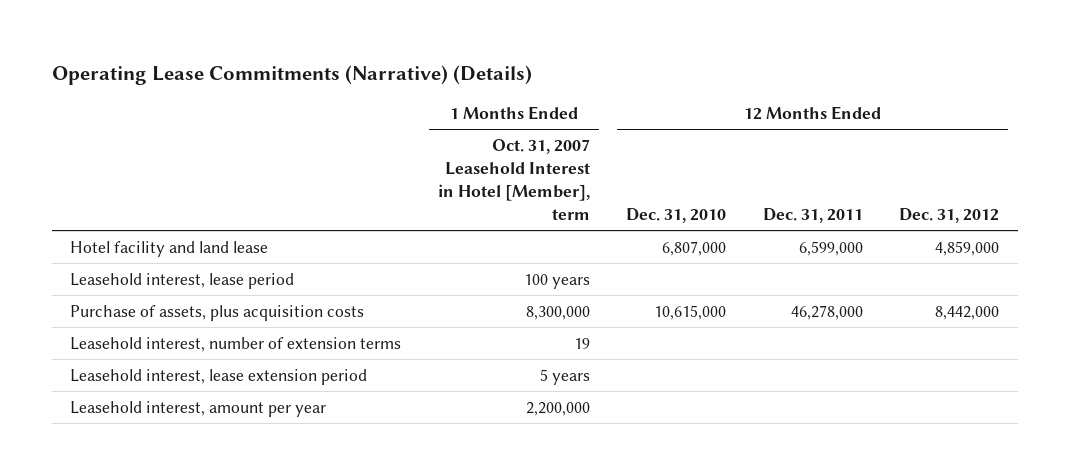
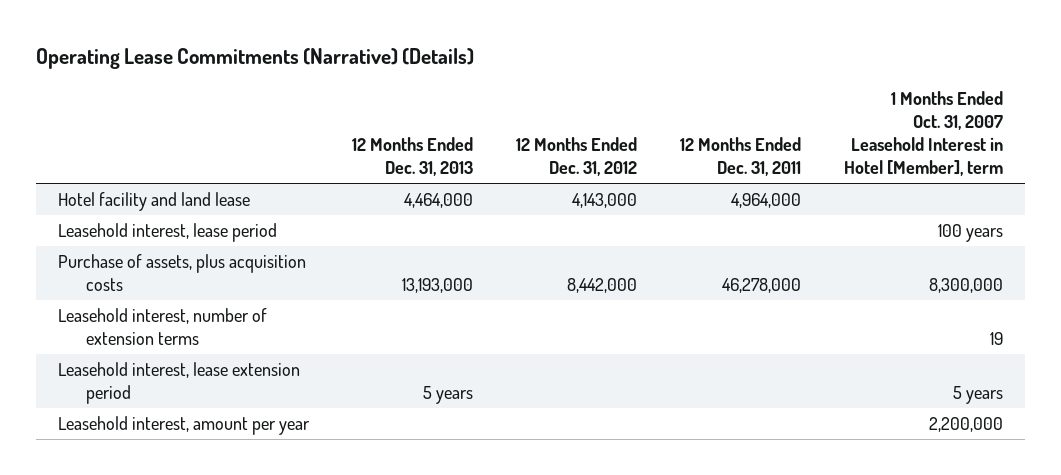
- | 1 Months Ended Oct. 31, 2007 Leasehold Interest in Hotel [Member], term | 12 Months Ended Dec. 31, 2010 | 12 Months Ended Dec. 31, 2011 | 12 Months Ended Dec. 31, 2012
+ | 12 Months Ended Dec. 31, 2013 | 12 Months Ended Dec. 31, 2012 | 12 Months Ended Dec. 31, 2011 | 1 Months Ended Oct. 31, 2007 Leasehold Interest in Hotel [Member], term
- Hotel facility and land lease | | 6,807,000 | 6,599,000 | 4,859,000
+ Hotel facility and land lease | 4,464,000 | 4,143,000 | 4,964,000 |

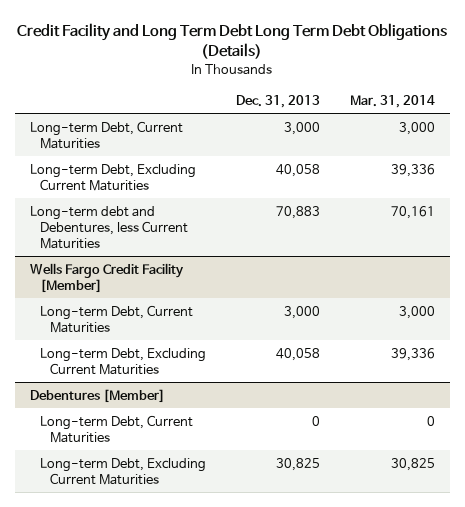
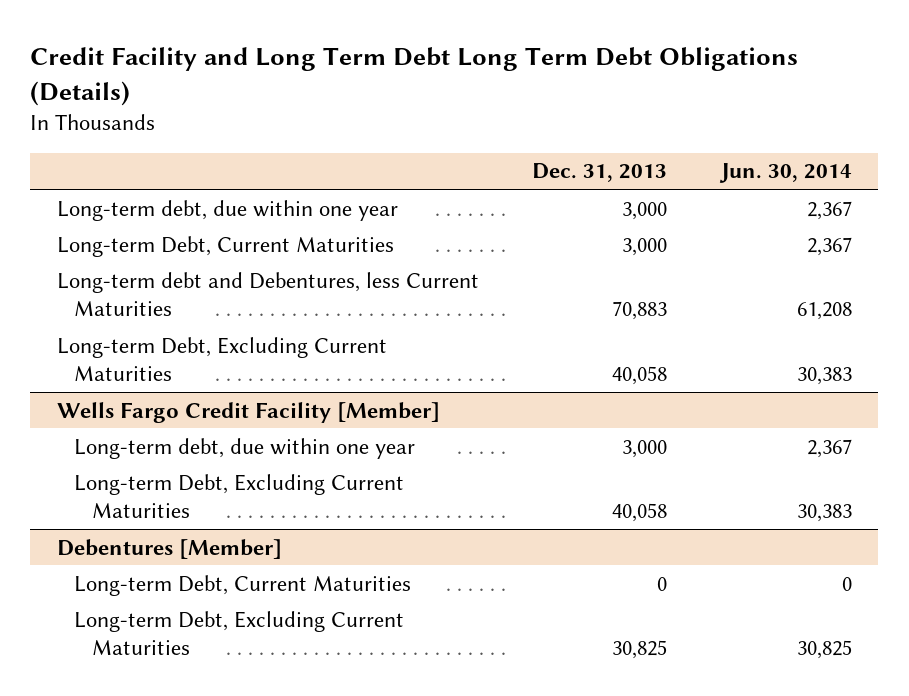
- | Dec. 31, 2013 | Mar. 31, 2014
+ | Dec. 31, 2013 | Jun. 30, 2014
+ Long-term debt, due within one year | 3,000 | 2,367
moved down: Long-term Debt, Excluding Current Maturities | 40,058 | 30,383
@ Wells Fargo Credit Facility [Member]
- Long-term Debt, Current Maturities | 3,000 | 3,000
+ Long-term debt, due within one year | 3,000 | 2,367

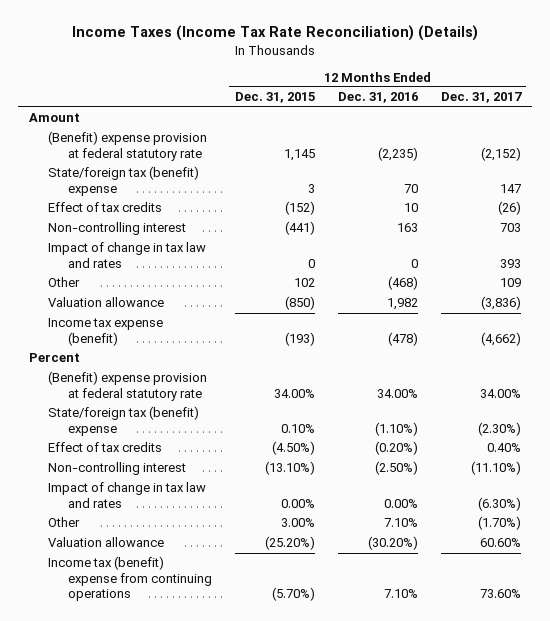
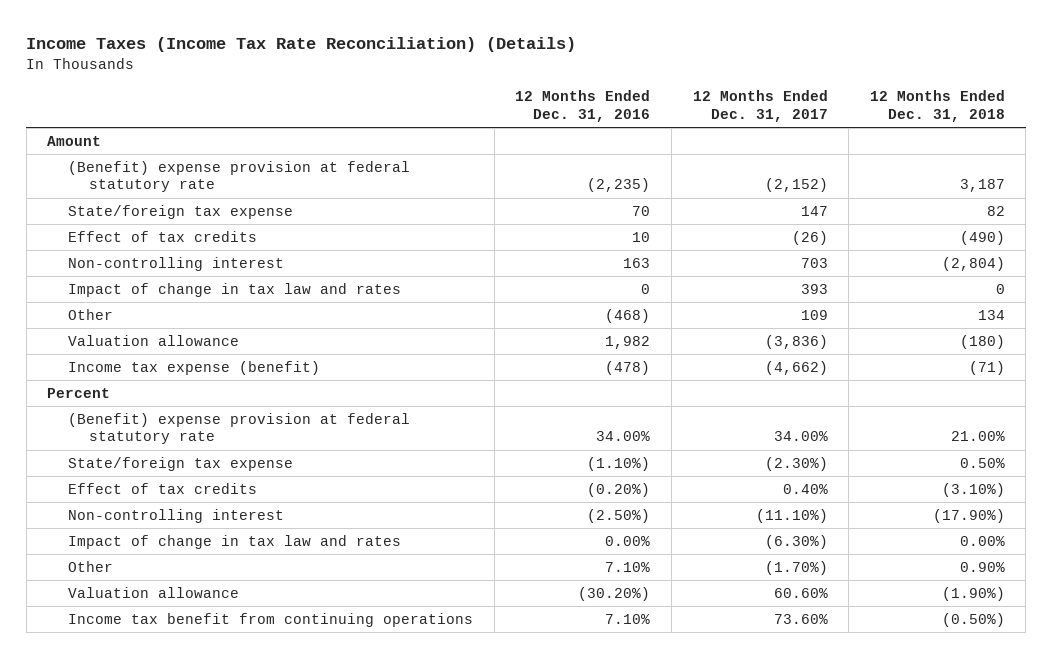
- | 12 Months Ended Dec. 31, 2015 | 12 Months Ended Dec. 31, 2016 | 12 Months Ended Dec. 31, 2017
+ | 12 Months Ended Dec. 31, 2016 | 12 Months Ended Dec. 31, 2017 | 12 Months Ended Dec. 31, 2018
- State/foreign tax (benefit) expense | 3 | 70 | 147
+ State/foreign tax expense | 70 | 147 | 82
- State/foreign tax (benefit) expense | 0.10% | (1.10%) | (2.30%)
+ State/foreign tax expense | (1.10%) | (2.30%) | 0.50%
- Income tax (benefit) expense from continuing operations | (5.70%) | 7.10% | 73.60%
+ Income tax benefit from continuing operations | 7.10% | 73.60% | (0.50%)

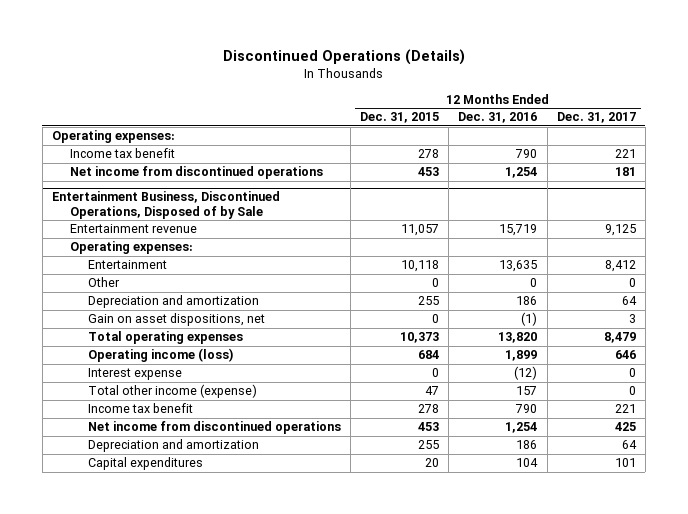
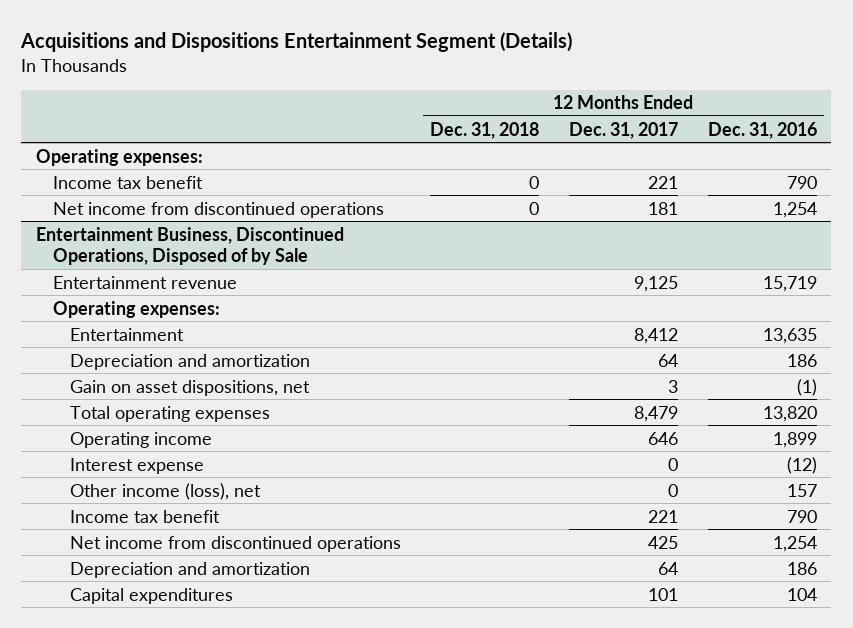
- Discontinued Operations (Details)
+ Acquisitions and Dispositions Entertainment Segment (Details)
- | 12 Months Ended Dec. 31, 2015 | 12 Months Ended Dec. 31, 2016 | 12 Months Ended Dec. 31, 2017
+ | 12 Months Ended Dec. 31, 2018 | 12 Months Ended Dec. 31, 2017 | 12 Months Ended Dec. 31, 2016
@ Entertainment Business, Discontinued Operations, Disposed of by Sale
- Other | 0 | 0 | 0
- Operating income (loss) | 684 | 1,899 | 646
+ Operating income | | 646 | 1,899
- Total other income (expense) | 47 | 157 | 0
+ Other income (loss), net | | 0 | 157

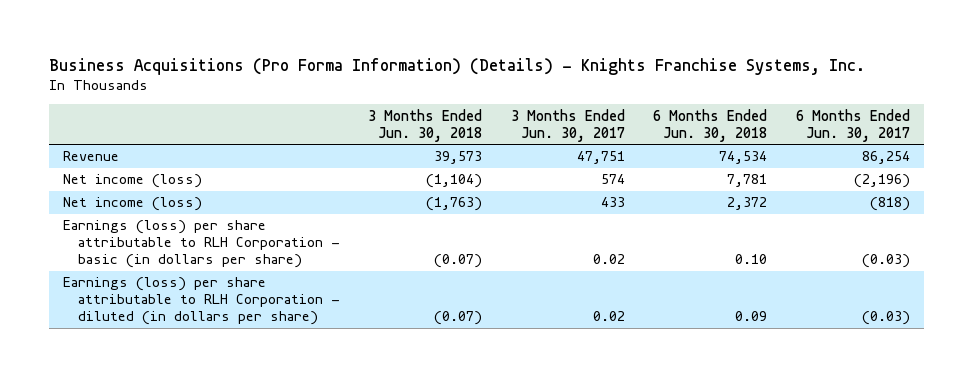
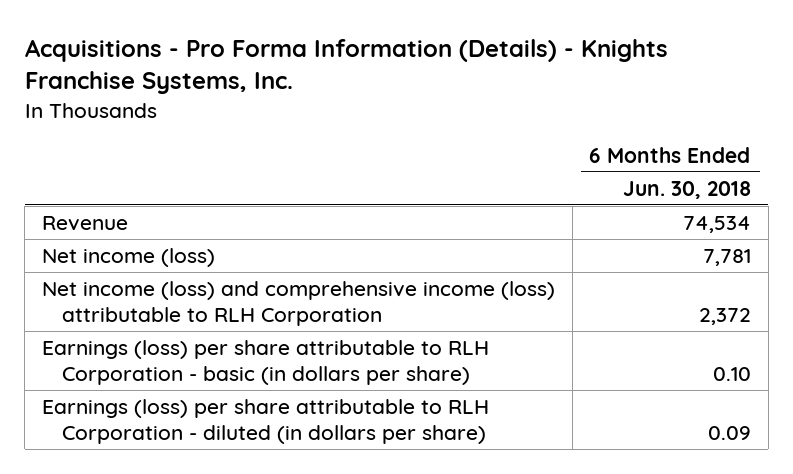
- Business Acquisitions (Pro Forma Information) (Details) - Knights Franchise Systems, Inc.
+ Acquisitions - Pro Forma Information (Details) - Knights Franchise Systems, Inc.
- | 3 Months Ended Jun. 30, 2018 | 3 Months Ended Jun. 30, 2017 | 6 Months Ended Jun. 30, 2018 | 6 Months Ended Jun. 30, 2017
+ | 6 Months Ended Jun. 30, 2018
- Net income (loss) | (1,763) | 433 | 2,372 | (818)
+ Net income (loss) and comprehensive income (loss) attributable to RLH Corporation | 2,372

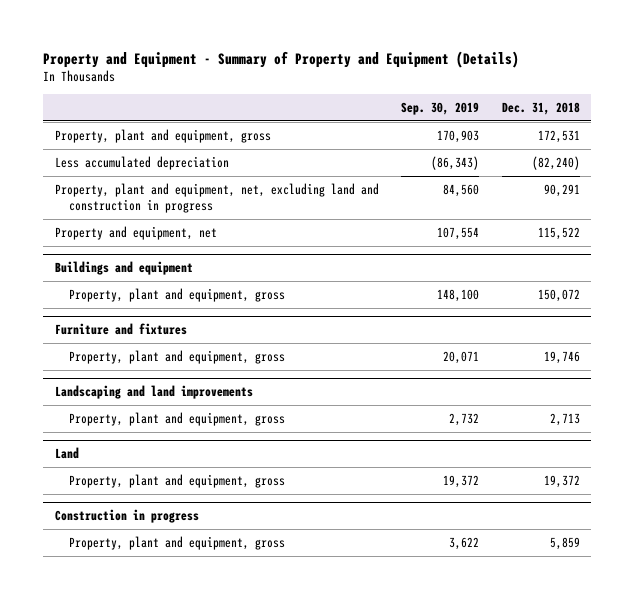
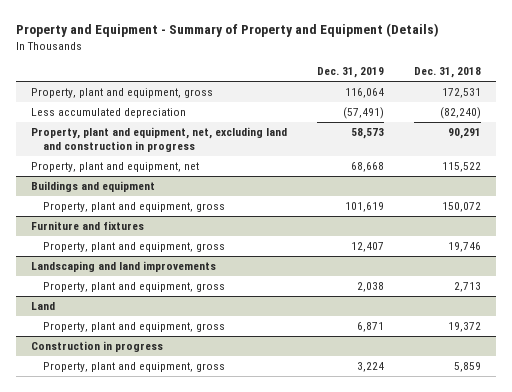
- | Sep. 30, 2019 | Dec. 31, 2018
+ | Dec. 31, 2019 | Dec. 31, 2018
- Property and equipment, net | 107,554 | 115,522
+ Property, plant and equipment, net | 68,668 | 115,522

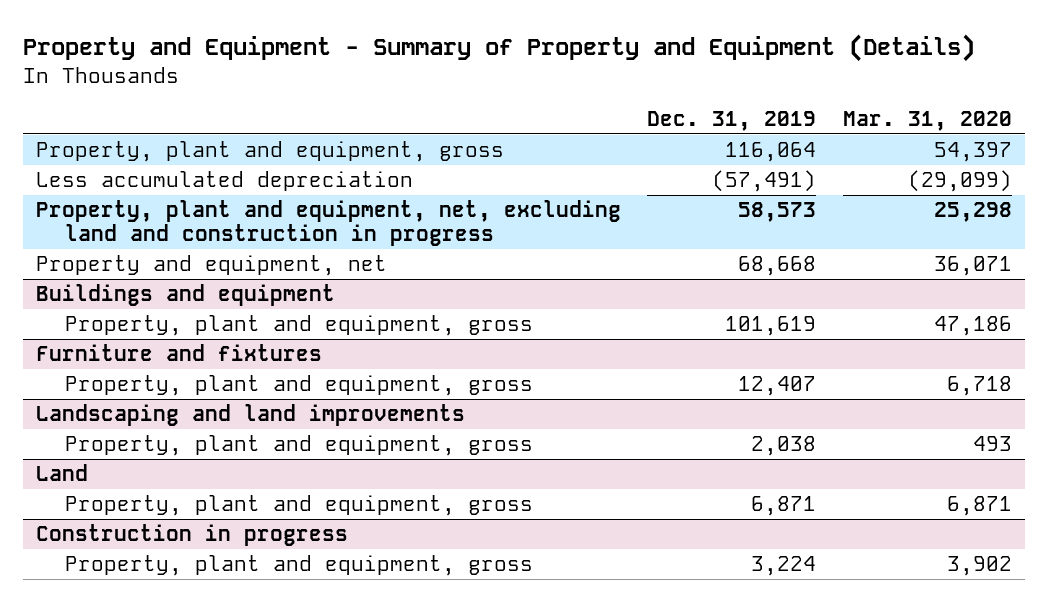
- | Dec. 31, 2019 | Dec. 31, 2018
+ | Dec. 31, 2019 | Mar. 31, 2020
- Property, plant and equipment, net | 68,668 | 115,522
+ Property and equipment, net | 68,668 | 36,071

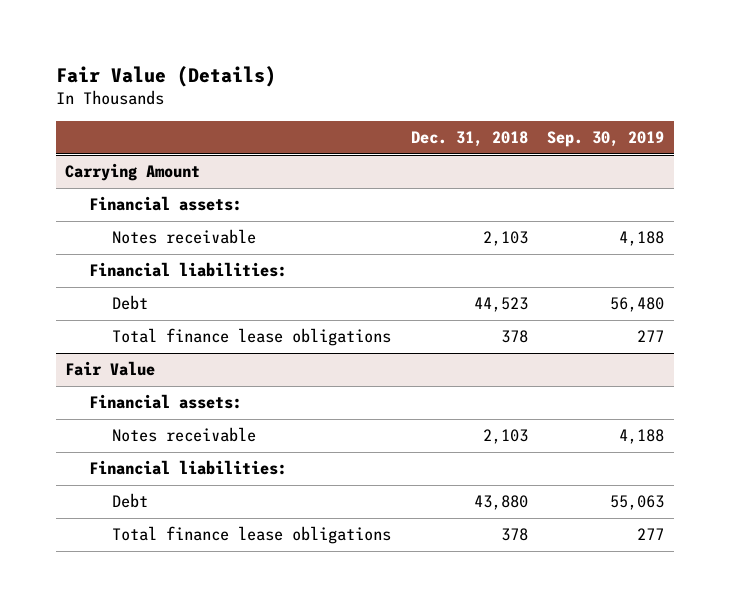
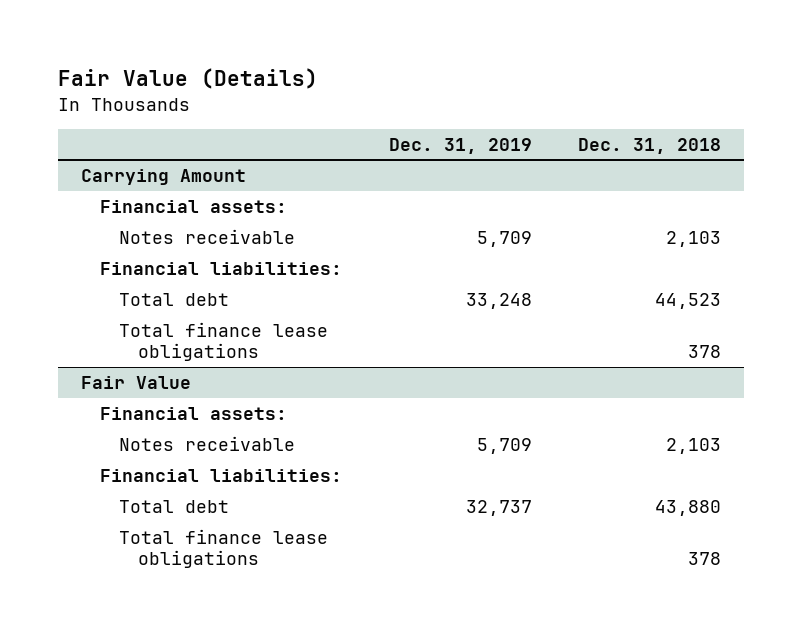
- | Dec. 31, 2018 | Sep. 30, 2019
+ | Dec. 31, 2019 | Dec. 31, 2018
@ Carrying Amount
- Debt | 44,523 | 56,480
+ Total debt | 33,248 | 44,523
@ Fair Value
- Debt | 43,880 | 55,063
+ Total debt | 32,737 | 43,880

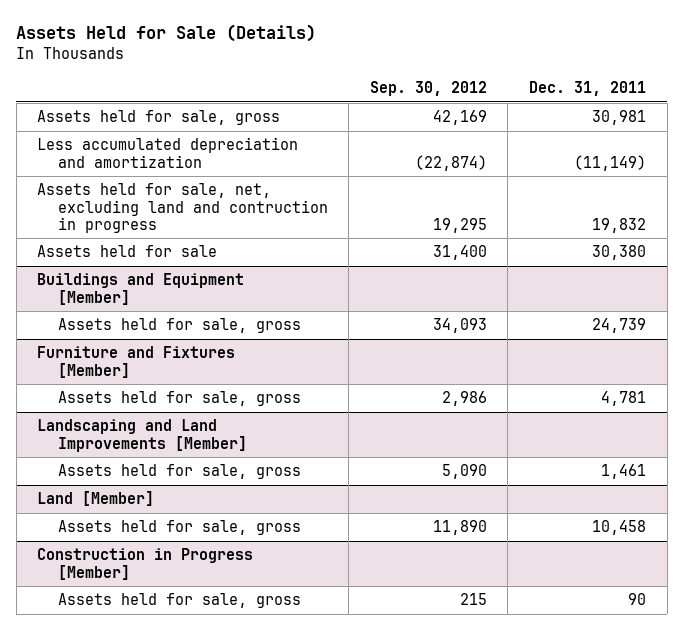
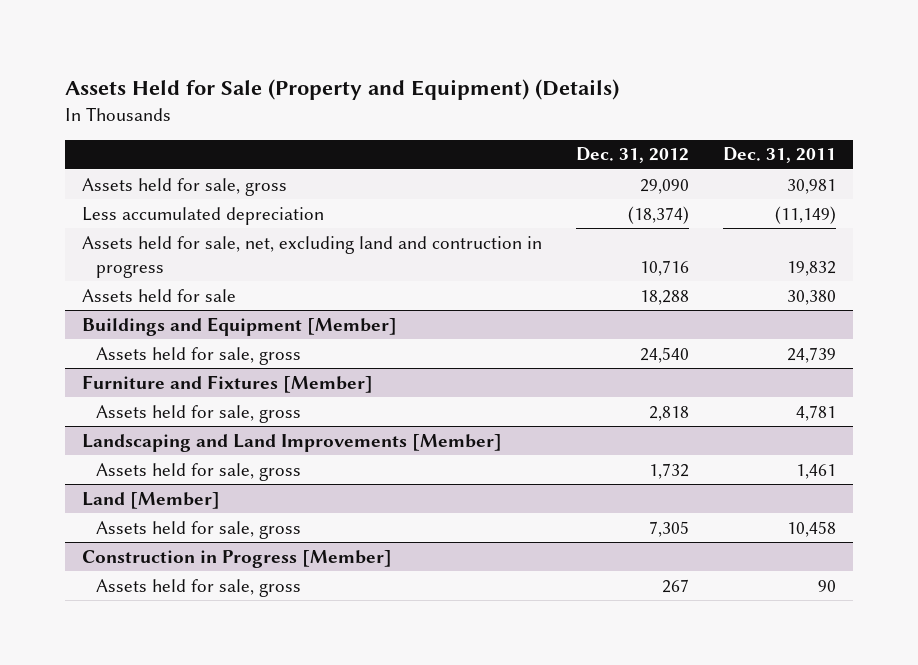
- Assets Held for Sale (Details)
+ Assets Held for Sale (Property and Equipment) (Details)
- | Sep. 30, 2012 | Dec. 31, 2011
+ | Dec. 31, 2012 | Dec. 31, 2011
- Less accumulated depreciation and amortization | (22,874) | (11,149)
+ Less accumulated depreciation | (18,374) | (11,149)

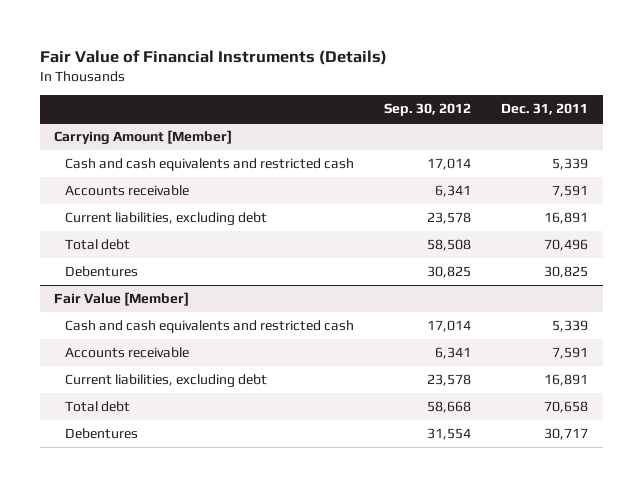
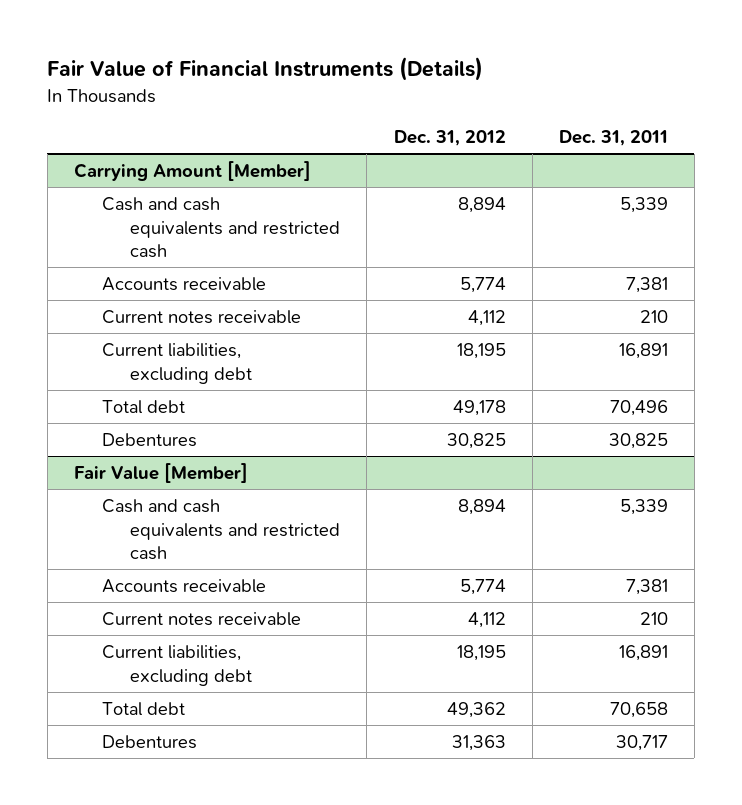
- | Sep. 30, 2012 | Dec. 31, 2011
+ | Dec. 31, 2012 | Dec. 31, 2011
@ Carrying Amount [Member]
- Accounts receivable | 6,341 | 7,591
+ Accounts receivable | 5,774 | 7,381
+ Current notes receivable | 4,112 | 210
@ Fair Value [Member]
- Accounts receivable | 6,341 | 7,591
+ Accounts receivable | 5,774 | 7,381
+ Current notes receivable | 4,112 | 210

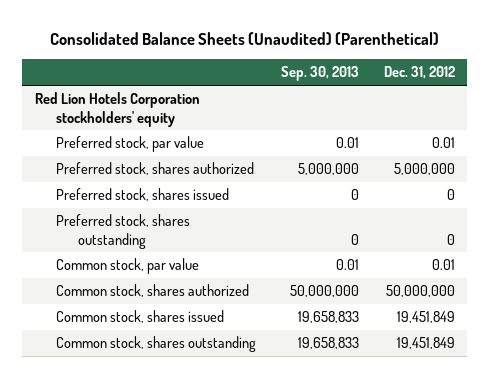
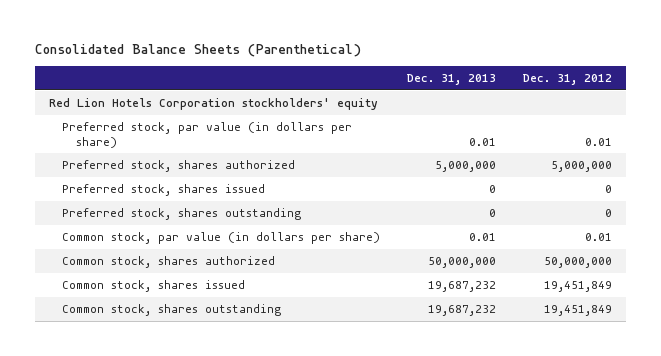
- Consolidated Balance Sheets (Unaudited) (Parenthetical)
+ Consolidated Balance Sheets (Parenthetical)
- | Sep. 30, 2013 | Dec. 31, 2012
+ | Dec. 31, 2013 | Dec. 31, 2012
- Preferred stock, par value | 0.01 | 0.01
+ Preferred stock, par value (in dollars per share) | 0.01 | 0.01
- Common stock, par value | 0.01 | 0.01
+ Common stock, par value (in dollars per share) | 0.01 | 0.01

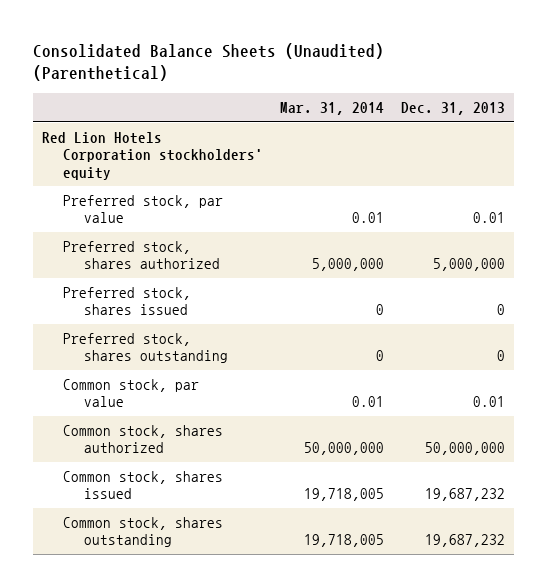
- Consolidated Balance Sheets (Parenthetical)
+ Consolidated Balance Sheets (Unaudited) (Parenthetical)
- | Dec. 31, 2013 | Dec. 31, 2012
+ | Mar. 31, 2014 | Dec. 31, 2013
- Preferred stock, par value (in dollars per share) | 0.01 | 0.01
+ Preferred stock, par value | 0.01 | 0.01
- Common stock, par value (in dollars per share) | 0.01 | 0.01
+ Common stock, par value | 0.01 | 0.01

